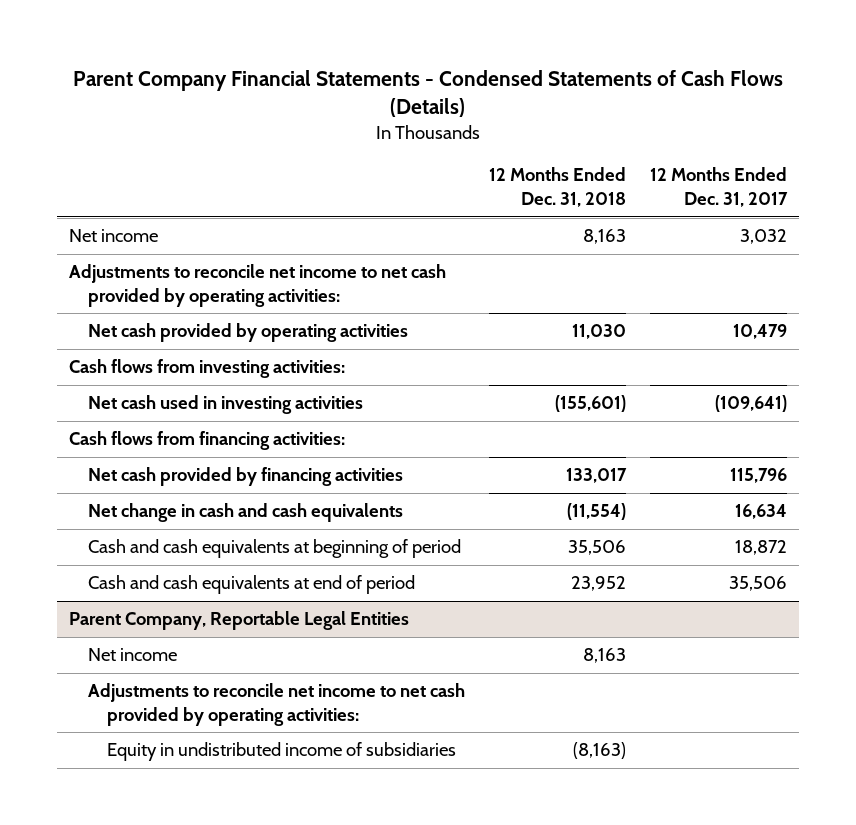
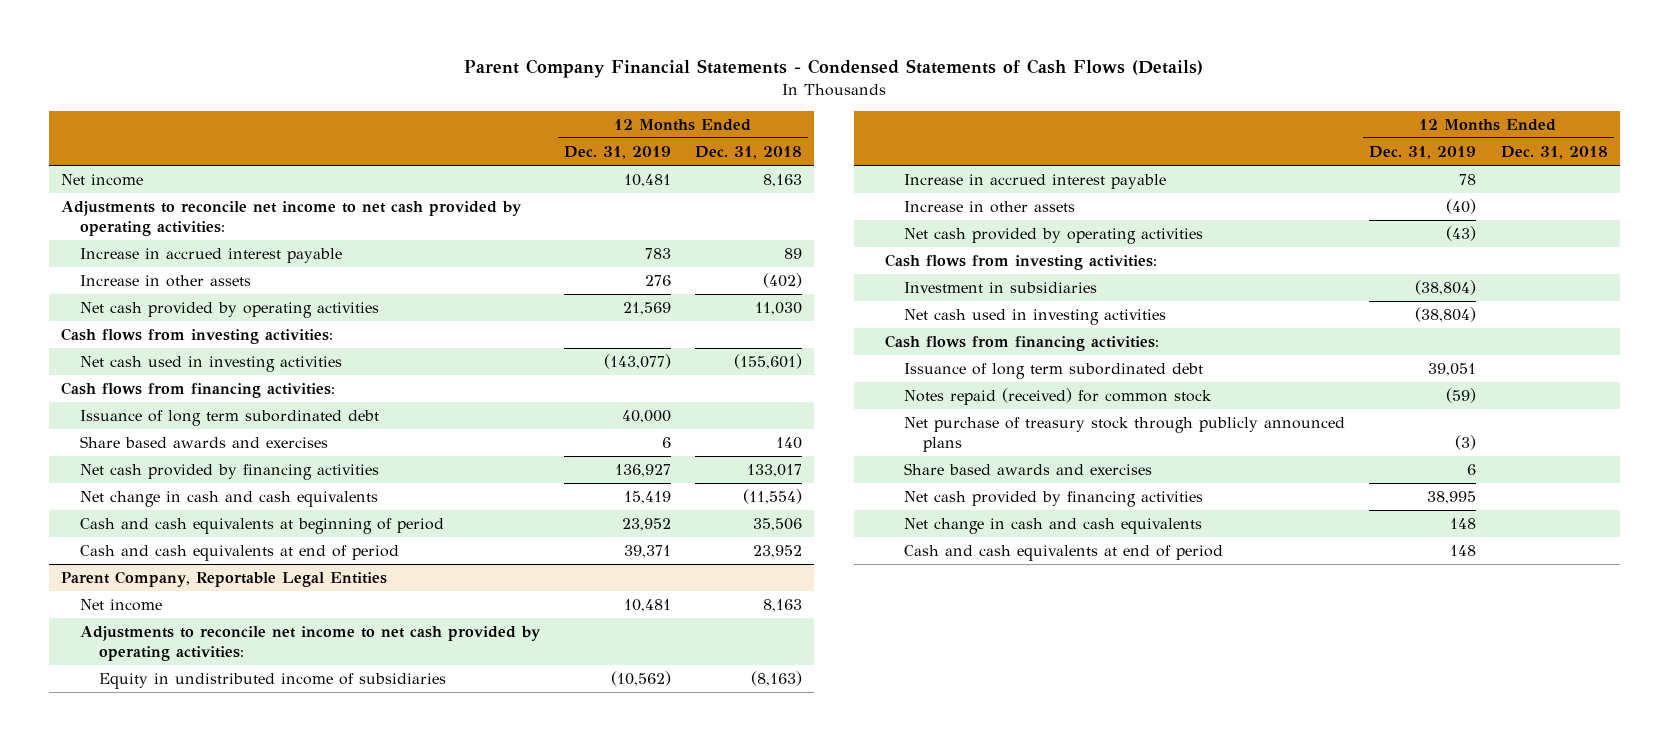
- | 12 Months Ended Dec. 31, 2018 | 12 Months Ended Dec. 31, 2017
+ | 12 Months Ended Dec. 31, 2019 | 12 Months Ended Dec. 31, 2018
+ Increase in accrued interest payable | 783 | 89
+ Increase in other assets | 276 | (402)
+ Issuance of long term subordinated debt | 40,000 |
+ Share based awards and exercises | 6 | 140
@ Parent Company, Reportable Legal Entities
+ Increase in accrued interest payable | 78 |
+ Increase in other assets | (40) |
+ Net cash provided by operating activities | (43) |
+ Cash flows from investing activities:
+ Investment in subsidiaries | (38,804) |
+ Net cash used in investing activities | (38,804) |
+ Cash flows from financing activities:
+ Issuance of long term subordinated debt | 39,051 |
+ Notes repaid (received) for common stock | (59) |
+ Net purchase of treasury stock through publicly announced plans | (3) |
+ Share based awards and exercises | 6 |
+ Net cash provided by financing activities | 38,995 |
+ Net change in cash and cash equivalents | 148 |
+ Cash and cash equivalents at end of period | 148 |

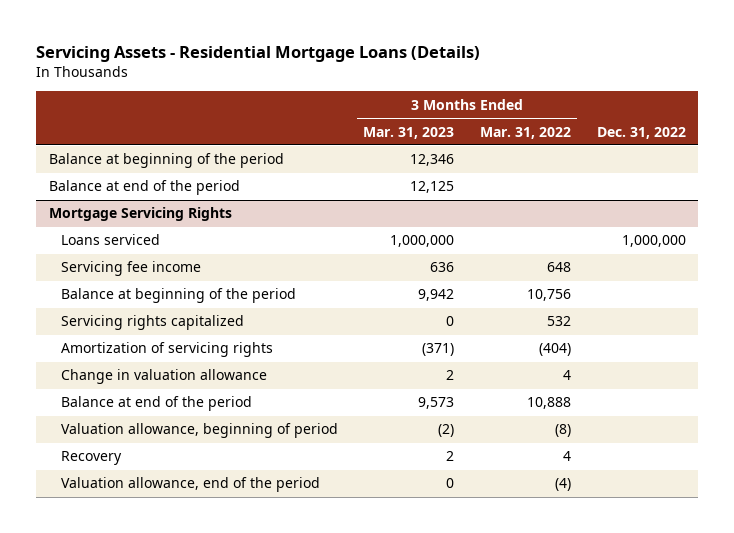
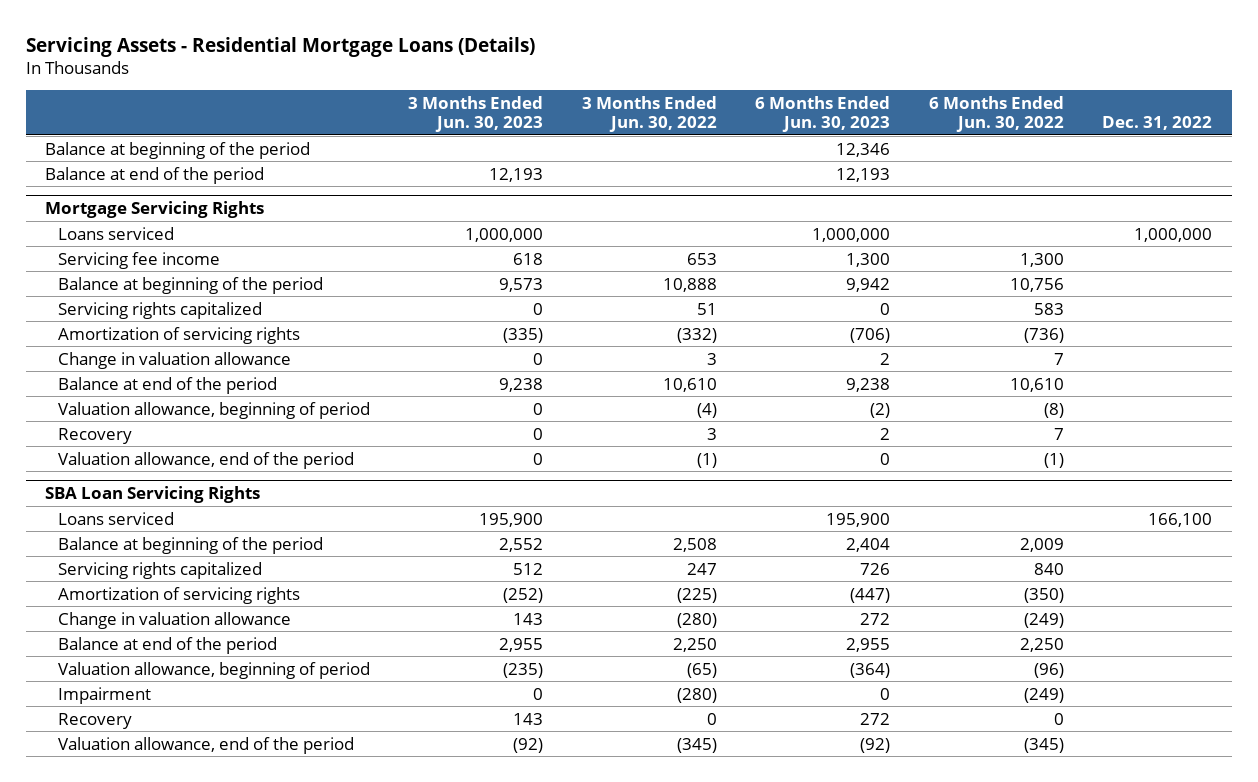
- | 3 Months Ended Mar. 31, 2023 | 3 Months Ended Mar. 31, 2022 | Dec. 31, 2022
+ | 3 Months Ended Jun. 30, 2023 | 3 Months Ended Jun. 30, 2022 | 6 Months Ended Jun. 30, 2023 | 6 Months Ended Jun. 30, 2022 | Dec. 31, 2022
+ SBA Loan Servicing Rights
+ Loans serviced | 195,900 | | 195,900 | | 166,100
+ Balance at beginning of the period | 2,552 | 2,508 | 2,404 | 2,009 |
+ Servicing rights capitalized | 512 | 247 | 726 | 840 |
+ Amortization of servicing rights | (252) | (225) | (447) | (350) |
+ Change in valuation allowance | 143 | (280) | 272 | (249) |
+ Balance at end of the period | 2,955 | 2,250 | 2,955 | 2,250 |
+ Valuation allowance, beginning of period | (235) | (65) | (364) | (96) |
+ Impairment | 0 | (280) | 0 | (249) |
+ Recovery | 143 | 0 | 272 | 0 |
+ Valuation allowance, end of the period | (92) | (345) | (92) | (345) |

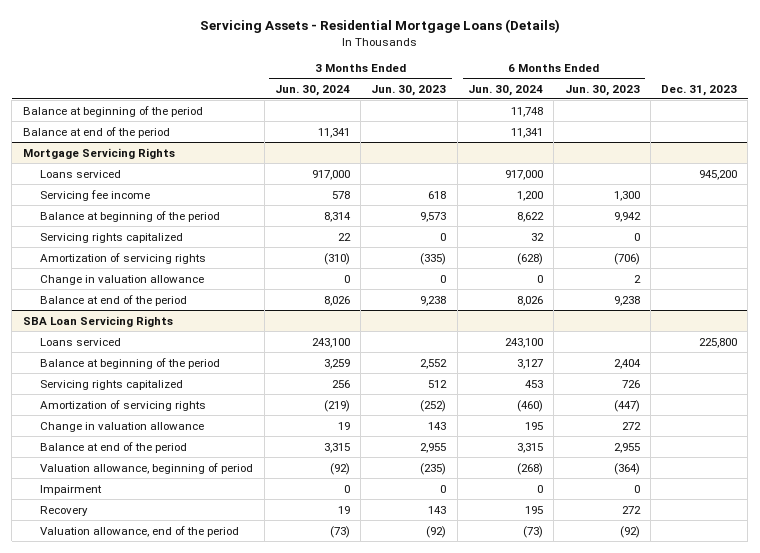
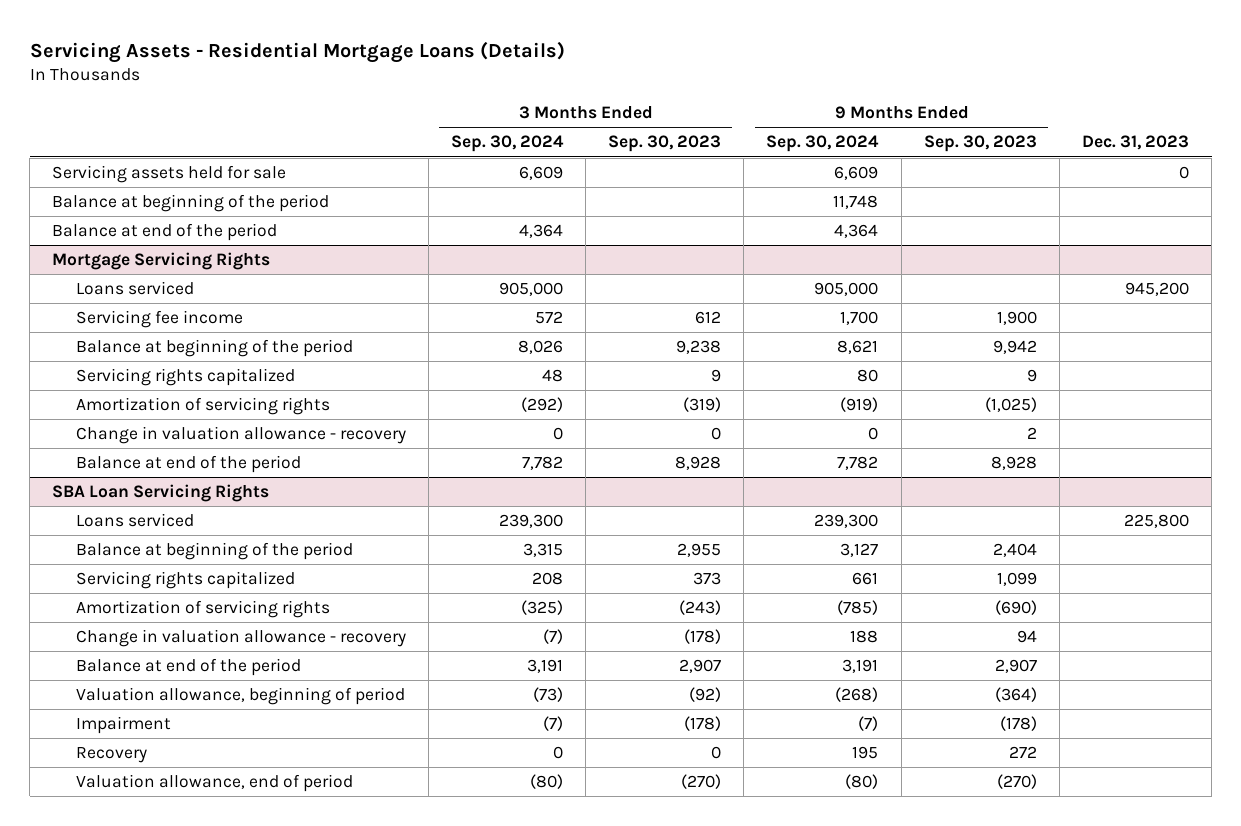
- | 3 Months Ended Jun. 30, 2024 | 3 Months Ended Jun. 30, 2023 | 6 Months Ended Jun. 30, 2024 | 6 Months Ended Jun. 30, 2023 | Dec. 31, 2023
+ | 3 Months Ended Sep. 30, 2024 | 3 Months Ended Sep. 30, 2023 | 9 Months Ended Sep. 30, 2024 | 9 Months Ended Sep. 30, 2023 | Dec. 31, 2023
+ Servicing assets held for sale | 6,609 | | 6,609 | | 0
@ Mortgage Servicing Rights
- Change in valuation allowance | 0 | 0 | 0 | 2 |
+ Change in valuation allowance - recovery | 0 | 0 | 0 | 2 |
@ SBA Loan Servicing Rights
- Change in valuation allowance | 19 | 143 | 195 | 272 |
+ Change in valuation allowance - recovery | (7) | (178) | 188 | 94 |
- Valuation allowance, end of the period | (73) | (92) | (73) | (92) |
+ Valuation allowance, end of period | (80) | (270) | (80) | (270) |

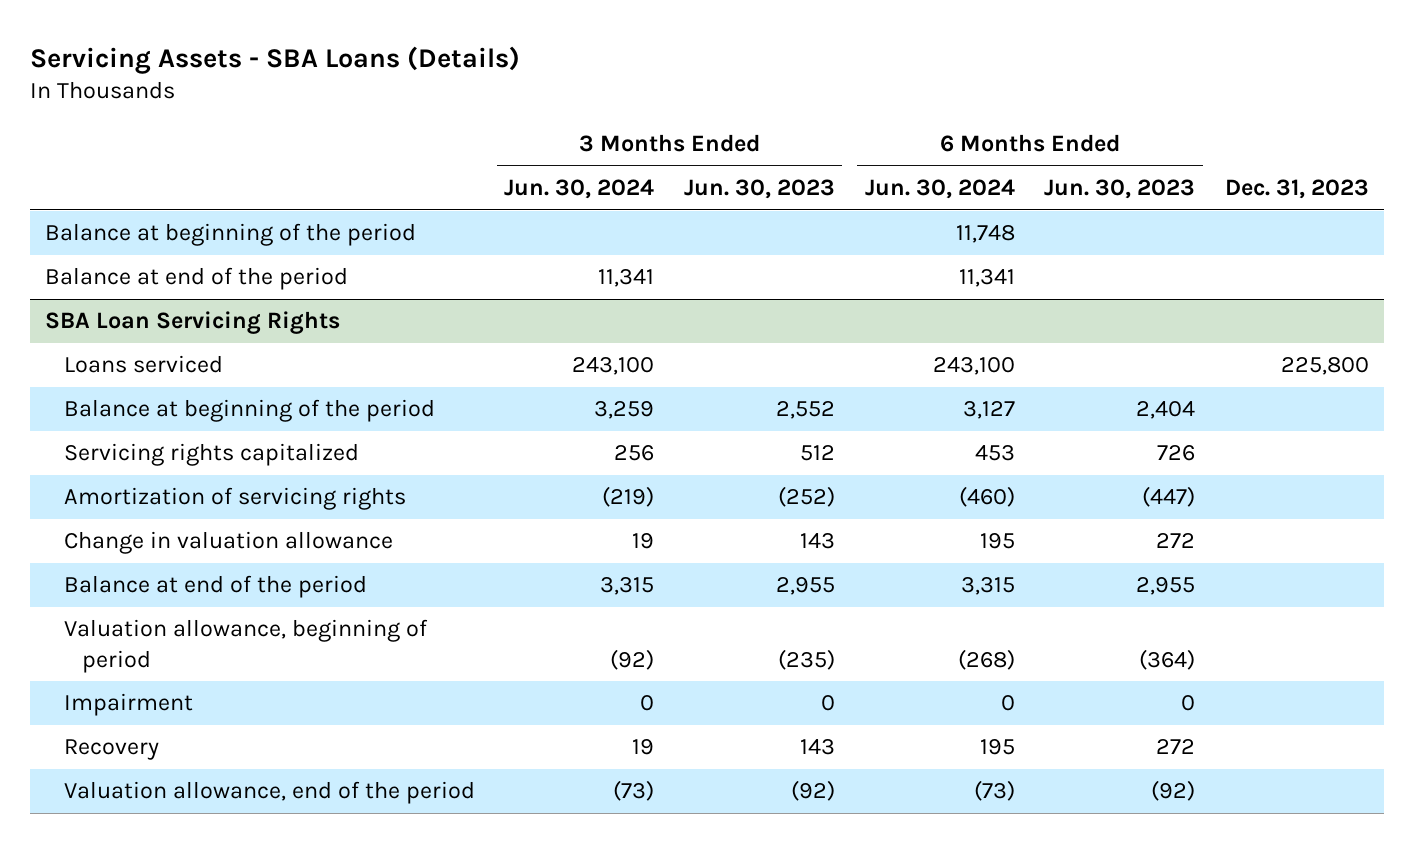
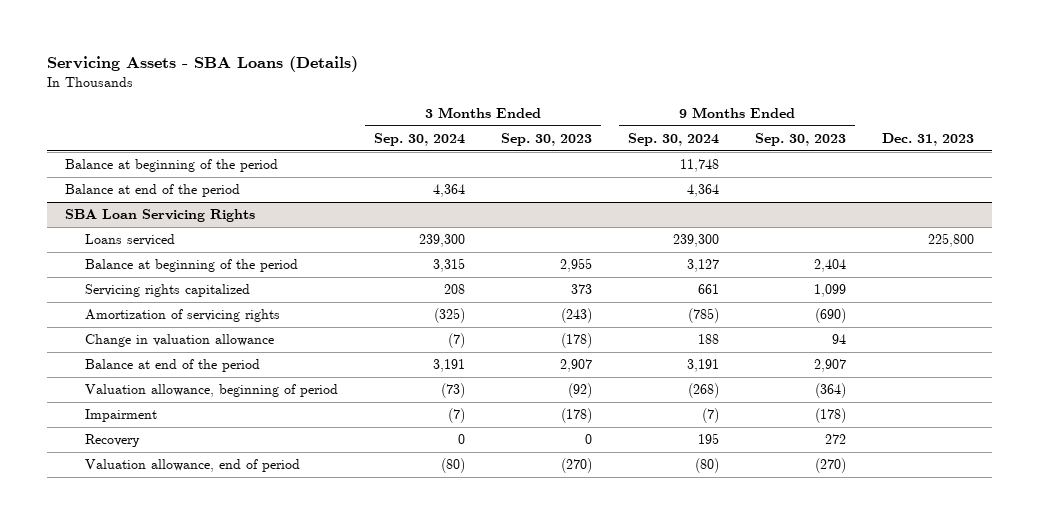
- | 3 Months Ended Jun. 30, 2024 | 3 Months Ended Jun. 30, 2023 | 6 Months Ended Jun. 30, 2024 | 6 Months Ended Jun. 30, 2023 | Dec. 31, 2023
+ | 3 Months Ended Sep. 30, 2024 | 3 Months Ended Sep. 30, 2023 | 9 Months Ended Sep. 30, 2024 | 9 Months Ended Sep. 30, 2023 | Dec. 31, 2023
@ SBA Loan Servicing Rights
- Valuation allowance, end of the period | (73) | (92) | (73) | (92) |
+ Valuation allowance, end of period | (80) | (270) | (80) | (270) |

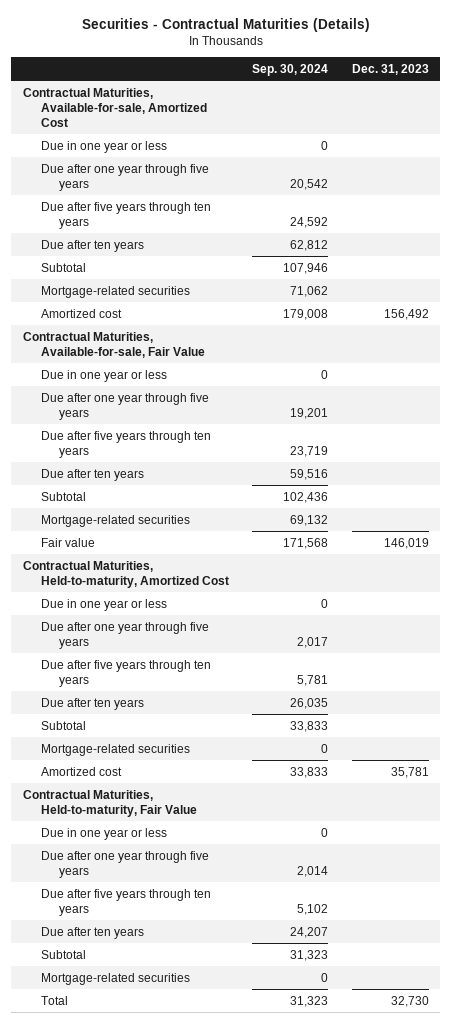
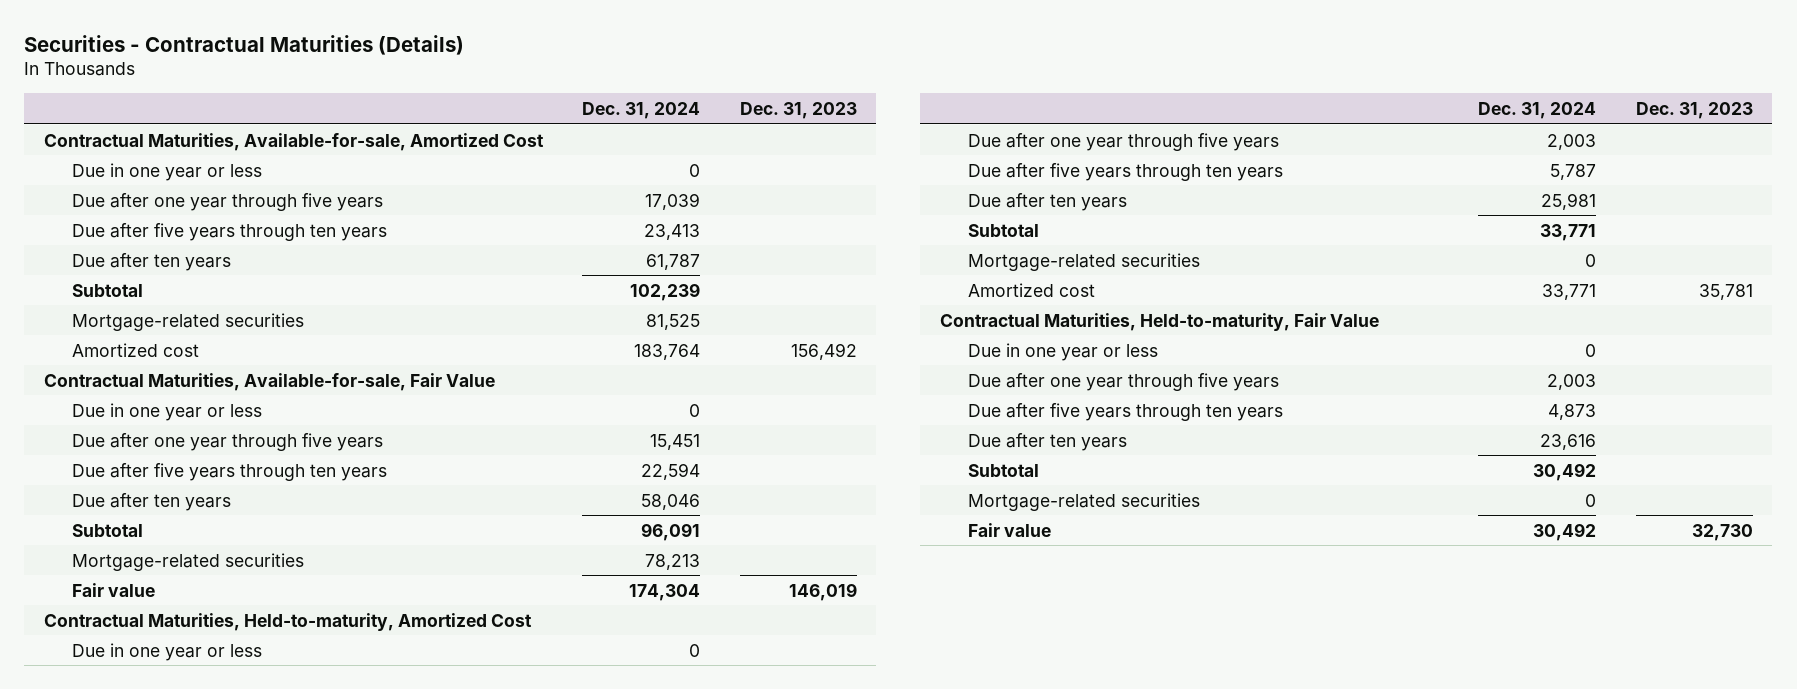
- | Sep. 30, 2024 | Dec. 31, 2023
+ | Dec. 31, 2024 | Dec. 31, 2023
- Total | 31,323 | 32,730
+ Fair value | 30,492 | 32,730

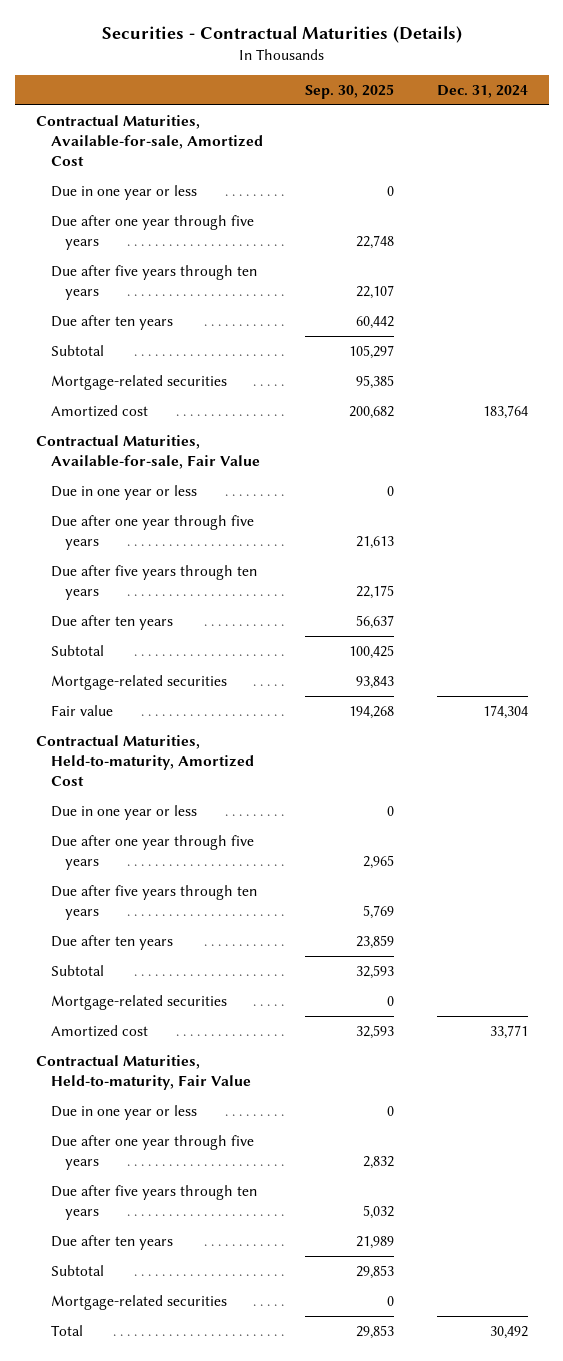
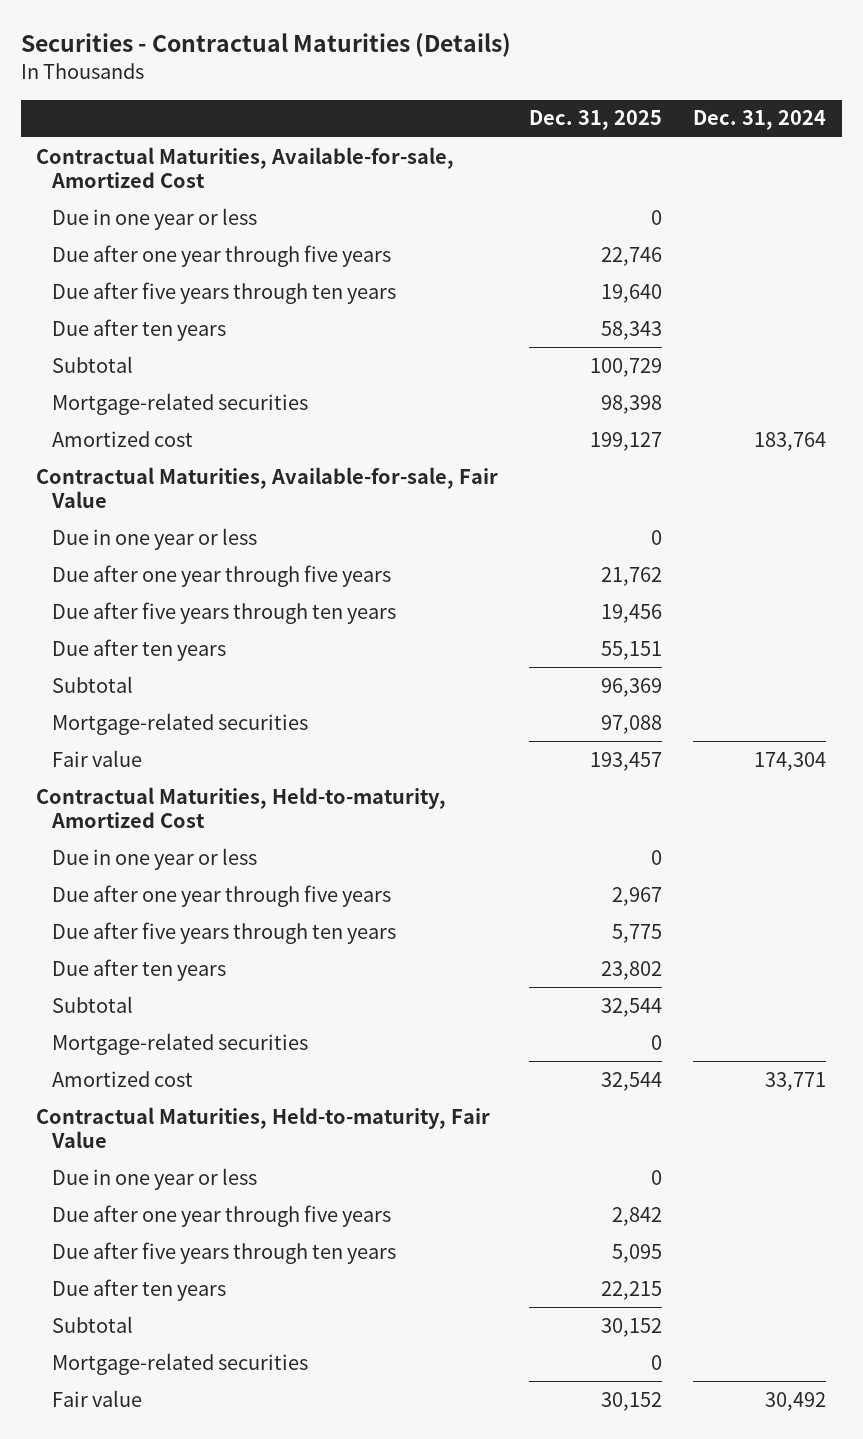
- | Sep. 30, 2025 | Dec. 31, 2024
+ | Dec. 31, 2025 | Dec. 31, 2024
- Total | 29,853 | 30,492
+ Fair value | 30,152 | 30,492

